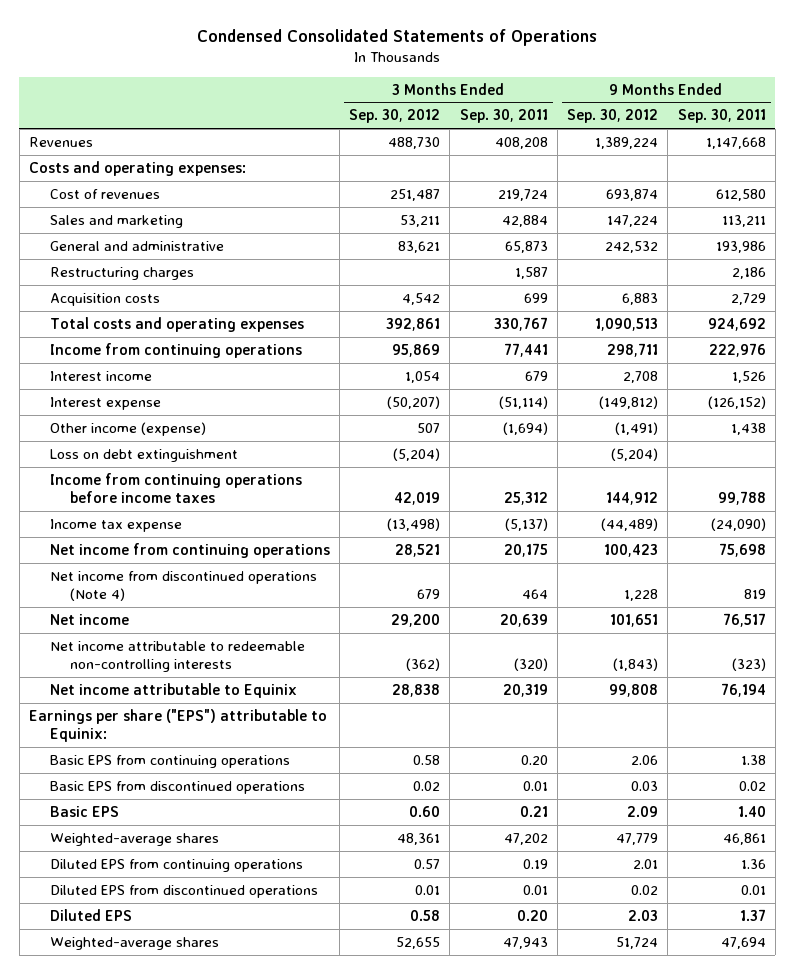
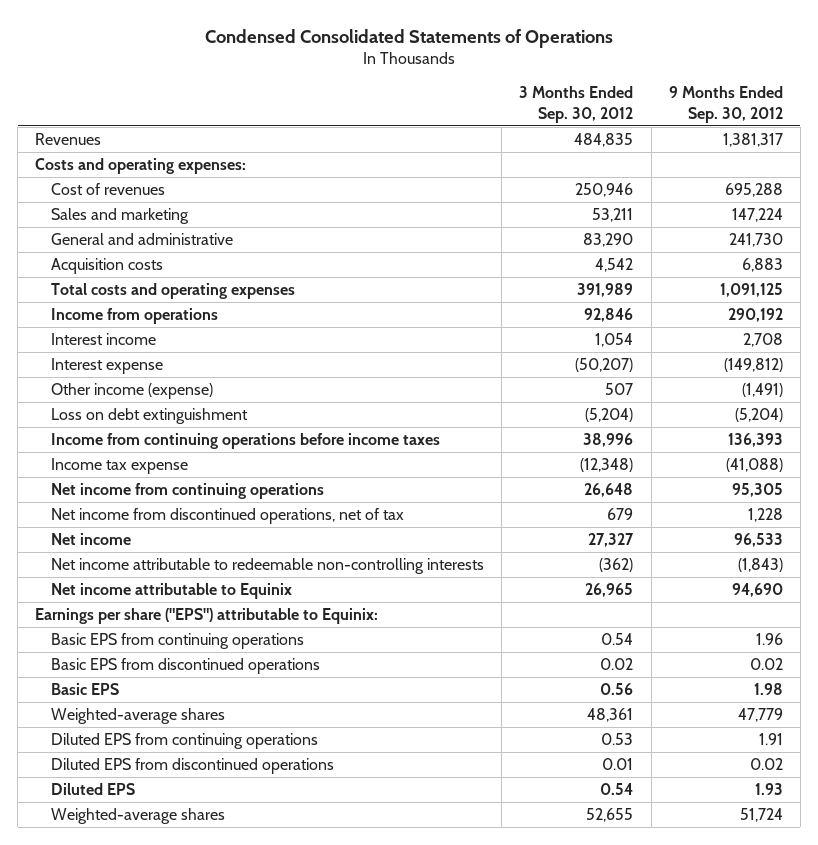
- | 3 Months Ended Sep. 30, 2012 | 3 Months Ended Sep. 30, 2011 | 9 Months Ended Sep. 30, 2012 | 9 Months Ended Sep. 30, 2011
+ | 3 Months Ended Sep. 30, 2012 | 9 Months Ended Sep. 30, 2012
- Revenues | 488,730 | 408,208 | 1,389,224 | 1,147,668
+ Revenues | 484,835 | 1,381,317
- Cost of revenues | 251,487 | 219,724 | 693,874 | 612,580
+ Cost of revenues | 250,946 | 695,288
- General and administrative | 83,621 | 65,873 | 242,532 | 193,986
- Restructuring charges | | 1,587 | | 2,186
+ General and administrative | 83,290 | 241,730
- Total costs and operating expenses | 392,861 | 330,767 | 1,090,513 | 924,692
- Income from continuing operations | 95,869 | 77,441 | 298,711 | 222,976
+ Total costs and operating expenses | 391,989 | 1,091,125
+ Income from operations | 92,846 | 290,192
- Income from continuing operations before income taxes | 42,019 | 25,312 | 144,912 | 99,788
- Income tax expense | (13,498) | (5,137) | (44,489) | (24,090)
- Net income from continuing operations | 28,521 | 20,175 | 100,423 | 75,698
- Net income from discontinued operations (Note 4) | 679 | 464 | 1,228 | 819
- Net income | 29,200 | 20,639 | 101,651 | 76,517
+ Income from continuing operations before income taxes | 38,996 | 136,393
+ Income tax expense | (12,348) | (41,088)
+ Net income from continuing operations | 26,648 | 95,305
+ Net income from discontinued operations, net of tax | 679 | 1,228
+ Net income | 27,327 | 96,533
- Net income attributable to Equinix | 28,838 | 20,319 | 99,808 | 76,194
+ Net income attributable to Equinix | 26,965 | 94,690
- Basic EPS from continuing operations | 0.58 | 0.20 | 2.06 | 1.38
- Basic EPS from discontinued operations | 0.02 | 0.01 | 0.03 | 0.02
- Basic EPS | 0.60 | 0.21 | 2.09 | 1.40
+ Basic EPS from continuing operations | 0.54 | 1.96
+ Basic EPS from discontinued operations | 0.02 | 0.02
+ Basic EPS | 0.56 | 1.98
- Diluted EPS from continuing operations | 0.57 | 0.19 | 2.01 | 1.36
+ Diluted EPS from continuing operations | 0.53 | 1.91
- Diluted EPS | 0.58 | 0.20 | 2.03 | 1.37
+ Diluted EPS | 0.54 | 1.93

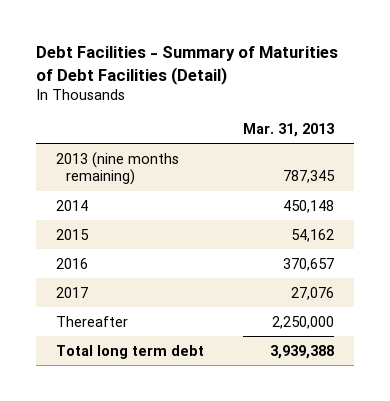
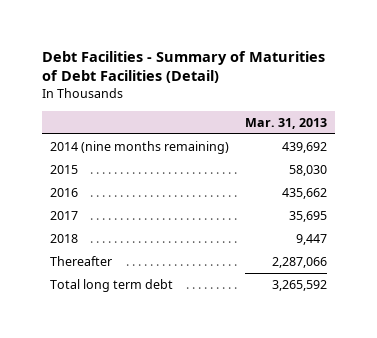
- 2013 (nine months remaining) | 787,345
- 2014 | 450,148
- 2015 | 54,162
- 2016 | 370,657
- 2017 | 27,076
- Thereafter | 2,250,000
- Total long term debt | 3,939,388
+ 2014 (nine months remaining) | 439,692
+ 2015 | 58,030
+ 2016 | 435,662
+ 2017 | 35,695
+ 2018 | 9,447
+ Thereafter | 2,287,066
+ Total long term debt | 3,265,592

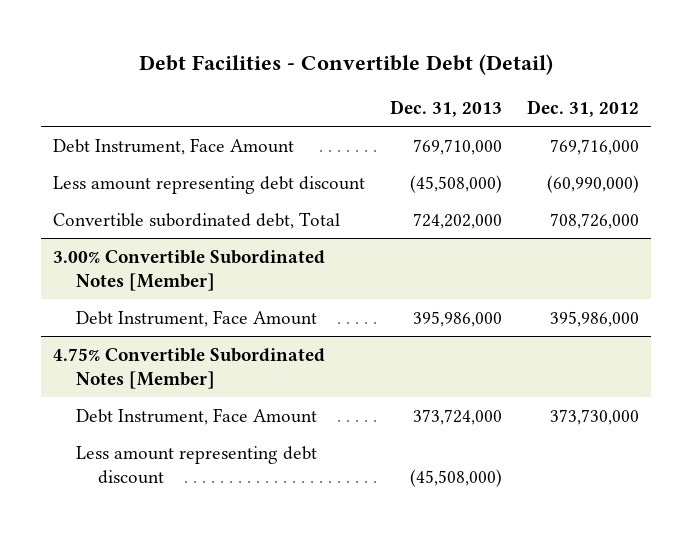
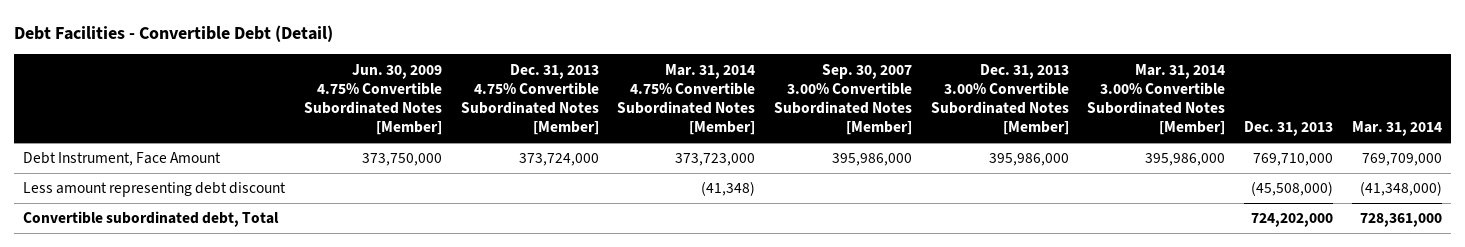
- | Dec. 31, 2013 | Dec. 31, 2012
+ | Jun. 30, 2009 4.75% Convertible Subordinated Notes [Member] | Dec. 31, 2013 4.75% Convertible Subordinated Notes [Member] | Mar. 31, 2014 4.75% Convertible Subordinated Notes [Member] | Sep. 30, 2007 3.00% Convertible Subordinated Notes [Member] | Dec. 31, 2013 3.00% Convertible Subordinated Notes [Member] | Mar. 31, 2014 3.00% Convertible Subordinated Notes [Member] | Dec. 31, 2013 | Mar. 31, 2014
- 3.00% Convertible Subordinated Notes [Member]
- Debt Instrument, Face Amount | 395,986,000 | 395,986,000
- 4.75% Convertible Subordinated Notes [Member]
- Debt Instrument, Face Amount | 373,724,000 | 373,730,000
- Less amount representing debt discount | (45,508,000) |

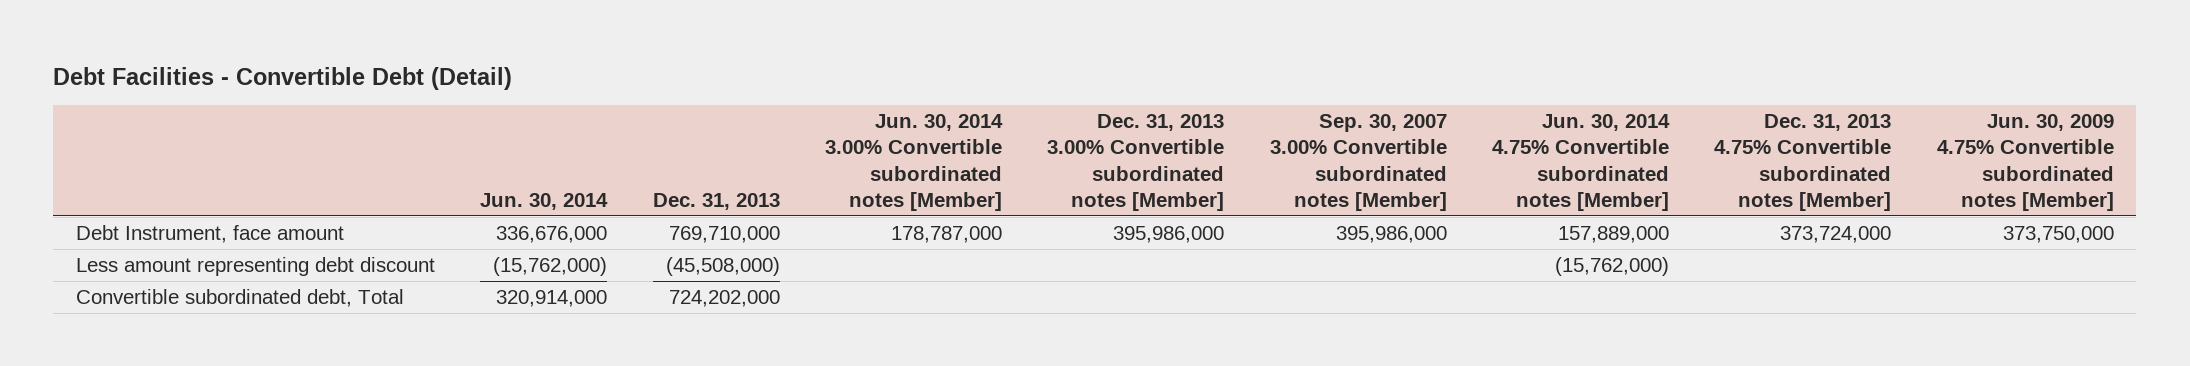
- | Jun. 30, 2009 4.75% Convertible Subordinated Notes [Member] | Dec. 31, 2013 4.75% Convertible Subordinated Notes [Member] | Mar. 31, 2014 4.75% Convertible Subordinated Notes [Member] | Sep. 30, 2007 3.00% Convertible Subordinated Notes [Member] | Dec. 31, 2013 3.00% Convertible Subordinated Notes [Member] | Mar. 31, 2014 3.00% Convertible Subordinated Notes [Member] | Dec. 31, 2013 | Mar. 31, 2014
+ | Jun. 30, 2014 | Dec. 31, 2013 | Jun. 30, 2014 3.00% Convertible subordinated notes [Member] | Dec. 31, 2013 3.00% Convertible subordinated notes [Member] | Sep. 30, 2007 3.00% Convertible subordinated notes [Member] | Jun. 30, 2014 4.75% Convertible subordinated notes [Member] | Dec. 31, 2013 4.75% Convertible subordinated notes [Member] | Jun. 30, 2009 4.75% Convertible subordinated notes [Member]
- Debt Instrument, Face Amount | 373,750,000 | 373,724,000 | 373,723,000 | 395,986,000 | 395,986,000 | 395,986,000 | 769,710,000 | 769,709,000
+ Debt Instrument, face amount | 336,676,000 | 769,710,000 | 178,787,000 | 395,986,000 | 395,986,000 | 157,889,000 | 373,724,000 | 373,750,000

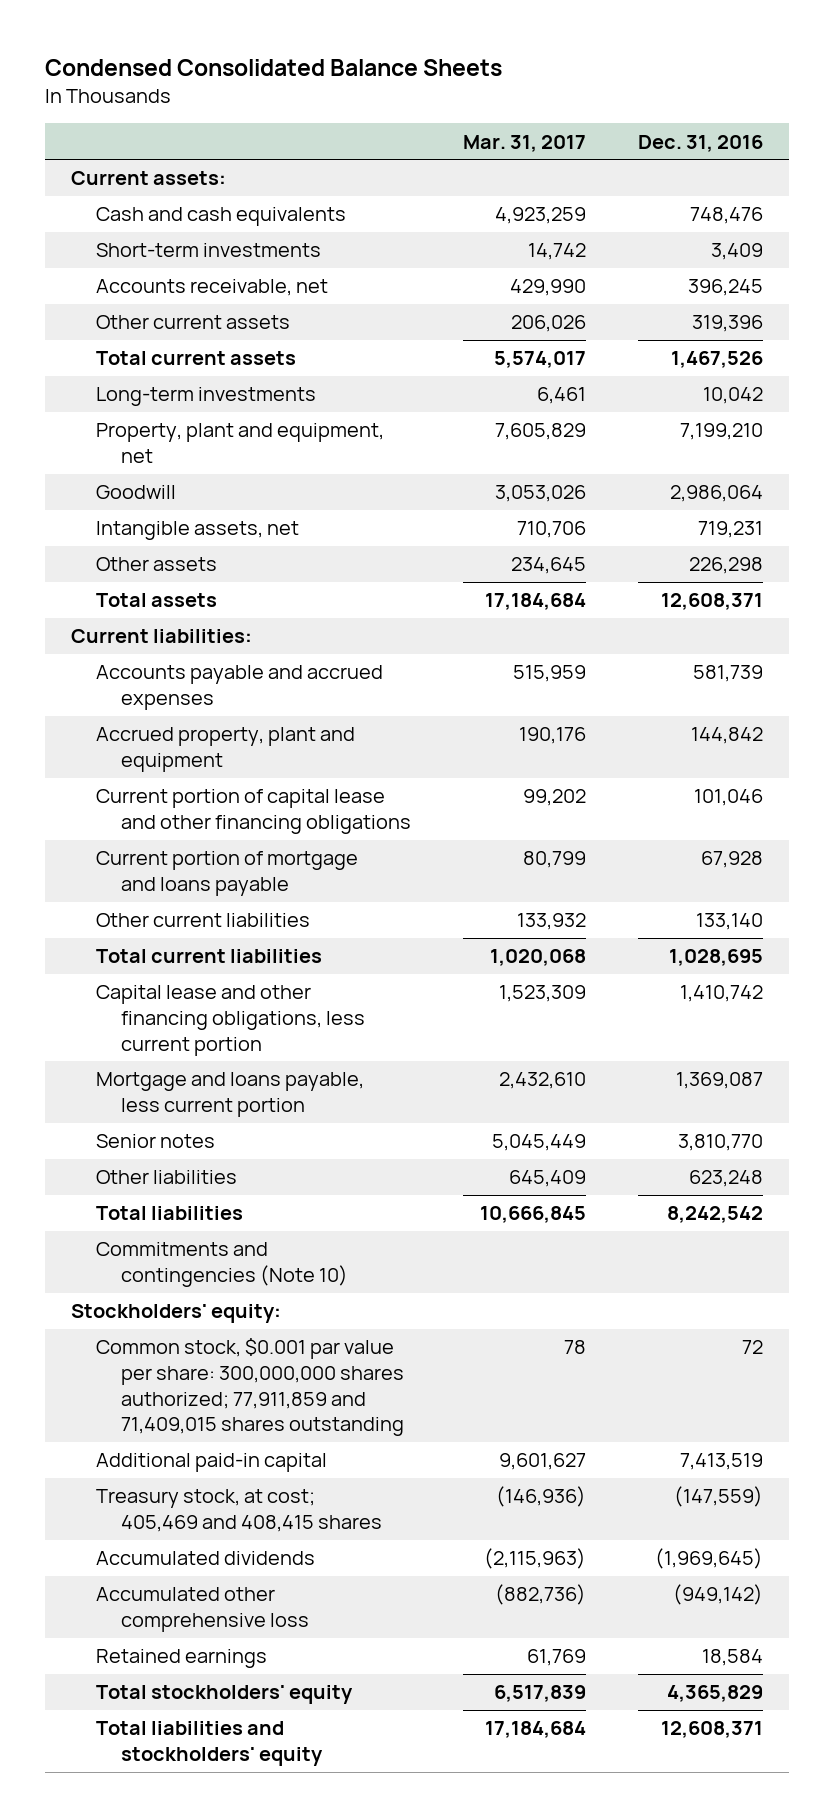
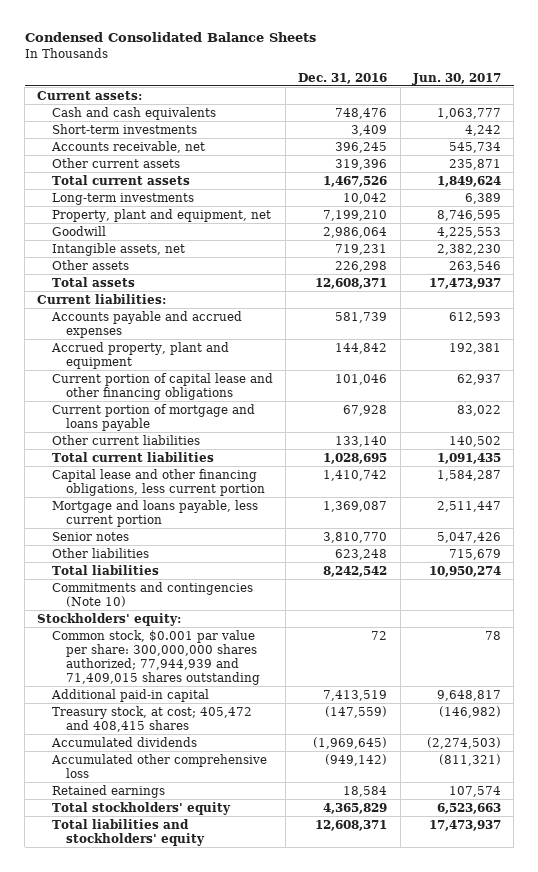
- | Mar. 31, 2017 | Dec. 31, 2016
+ | Dec. 31, 2016 | Jun. 30, 2017
- Common stock, $0.001 par value per share: 300,000,000 shares authorized; 77,911,859 and 71,409,015 shares outstanding | 78 | 72
+ Common stock, $0.001 par value per share: 300,000,000 shares authorized; 77,944,939 and 71,409,015 shares outstanding | 72 | 78
- Treasury stock, at cost; 405,469 and 408,415 shares | (146,936) | (147,559)
+ Treasury stock, at cost; 405,472 and 408,415 shares | (147,559) | (146,982)

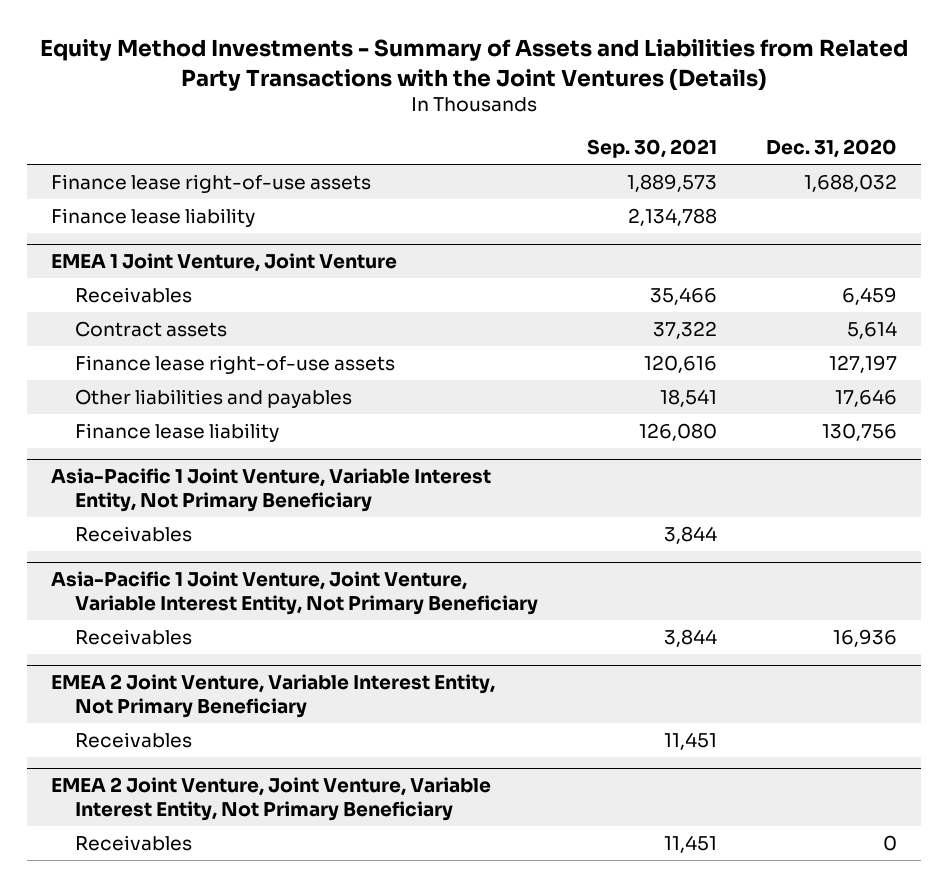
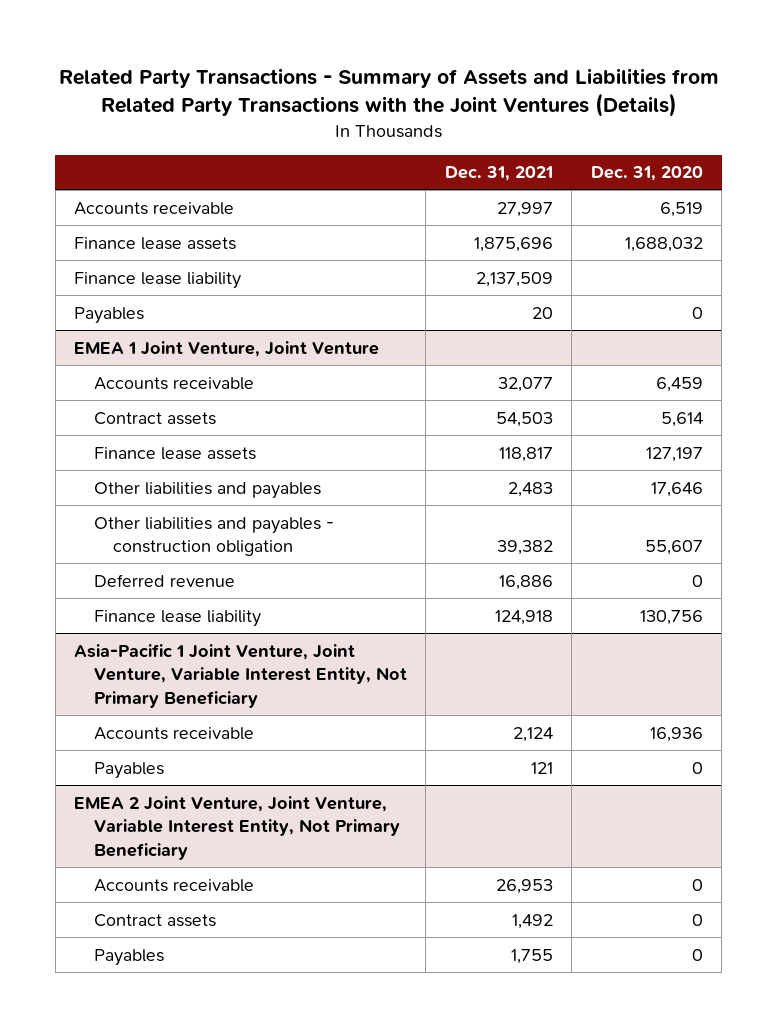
- Equity Method Investments - Summary of Assets and Liabilities from Related Party Transactions with the Joint Ventures (Details)
+ Related Party Transactions - Summary of Assets and Liabilities from Related Party Transactions with the Joint Ventures (Details)
- | Sep. 30, 2021 | Dec. 31, 2020
+ | Dec. 31, 2021 | Dec. 31, 2020
- Finance lease right-of-use assets | 1,889,573 | 1,688,032
+ Accounts receivable | 27,997 | 6,519
+ Finance lease assets | 1,875,696 | 1,688,032
+ Payables | 20 | 0
@ EMEA 1 Joint Venture, Joint Venture
- Receivables | 35,466 | 6,459
+ Accounts receivable | 32,077 | 6,459
- Finance lease right-of-use assets | 120,616 | 127,197
+ Finance lease assets | 118,817 | 127,197
+ Other liabilities and payables - construction obligation | 39,382 | 55,607
+ Deferred revenue | 16,886 | 0
- Asia-Pacific 1 Joint Venture, Variable Interest Entity, Not Primary Beneficiary
- Receivables | 3,844 |
@ Asia-Pacific 1 Joint Venture, Joint Venture, Variable Interest Entity, Not Primary Beneficiary
- Receivables | 3,844 | 16,936
- EMEA 2 Joint Venture, Variable Interest Entity, Not Primary Beneficiary
- Receivables | 11,451 |
@ Asia-Pacific 1 Joint Venture, Joint Venture, Variable Interest Entity, Not Primary Beneficiary
+ Accounts receivable | 2,124 | 16,936
+ Payables | 121 | 0
@ EMEA 2 Joint Venture, Joint Venture, Variable Interest Entity, Not Primary Beneficiary
- Receivables | 11,451 | 0
+ Accounts receivable | 26,953 | 0
+ Contract assets | 1,492 | 0
+ Payables | 1,755 | 0

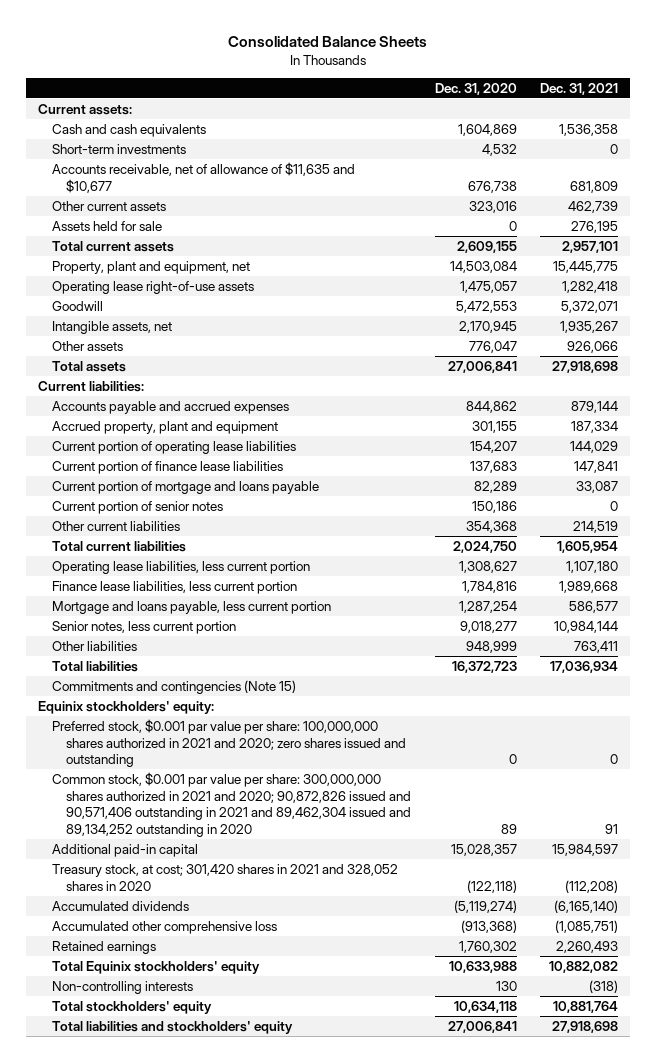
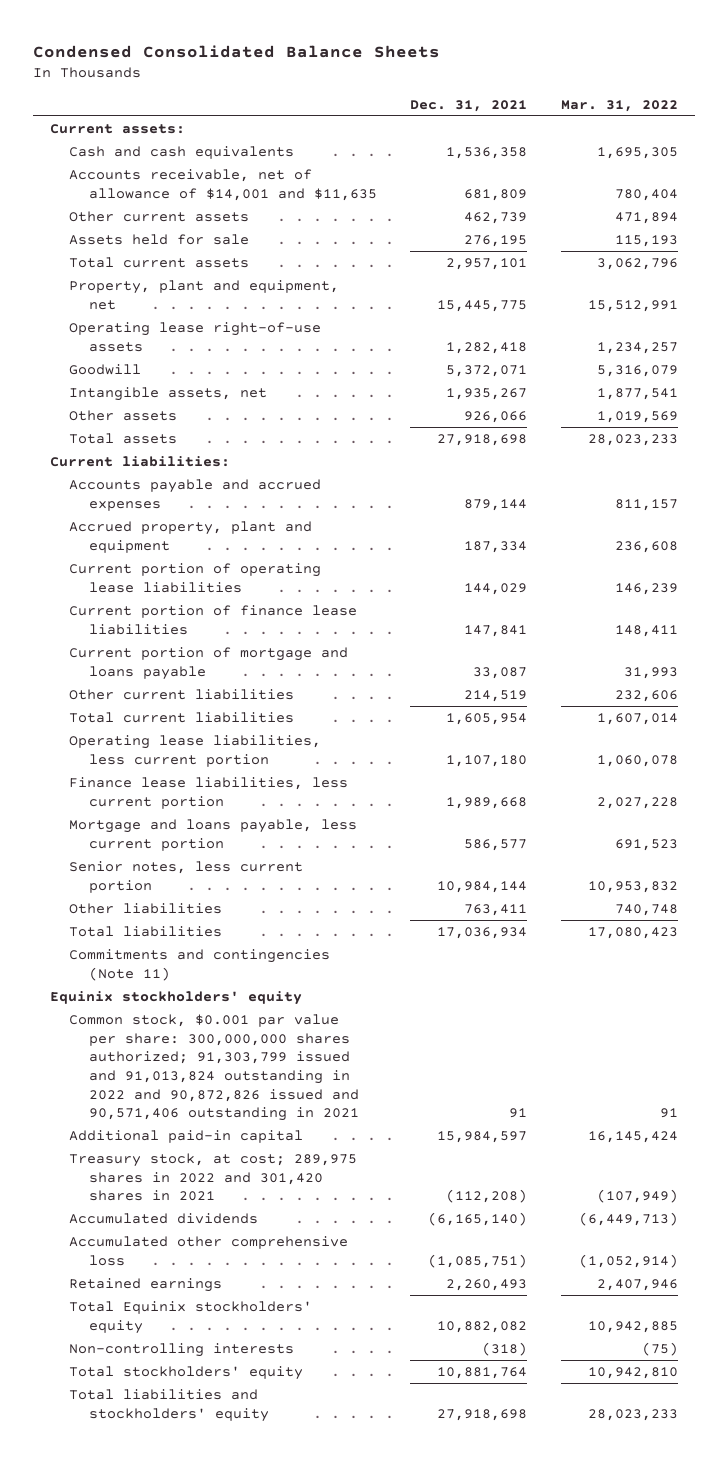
- Consolidated Balance Sheets
+ Condensed Consolidated Balance Sheets
- | Dec. 31, 2020 | Dec. 31, 2021
+ | Dec. 31, 2021 | Mar. 31, 2022
- Short-term investments | 4,532 | 0
- Accounts receivable, net of allowance of $11,635 and $10,677 | 676,738 | 681,809
+ Accounts receivable, net of allowance of $14,001 and $11,635 | 681,809 | 780,404
- Current portion of senior notes | 150,186 | 0
- Commitments and contingencies (Note 15)
- Equinix stockholders' equity:
- Preferred stock, $0.001 par value per share: 100,000,000 shares authorized in 2021 and 2020; zero shares issued and outstanding | 0 | 0
- Common stock, $0.001 par value per share: 300,000,000 shares authorized in 2021 and 2020; 90,872,826 issued and 90,571,406 outstanding in 2021 and 89,462,304 issued and 89,134,252 outstanding in 2020 | 89 | 91
+ Commitments and contingencies (Note 11)
+ Equinix stockholders' equity
+ Common stock, $0.001 par value per share: 300,000,000 shares authorized; 91,303,799 issued and 91,013,824 outstanding in 2022 and 90,872,826 issued and 90,571,406 outstanding in 2021 | 91 | 91
- Treasury stock, at cost; 301,420 shares in 2021 and 328,052 shares in 2020 | (122,118) | (112,208)
+ Treasury stock, at cost; 289,975 shares in 2022 and 301,420 shares in 2021 | (112,208) | (107,949)

